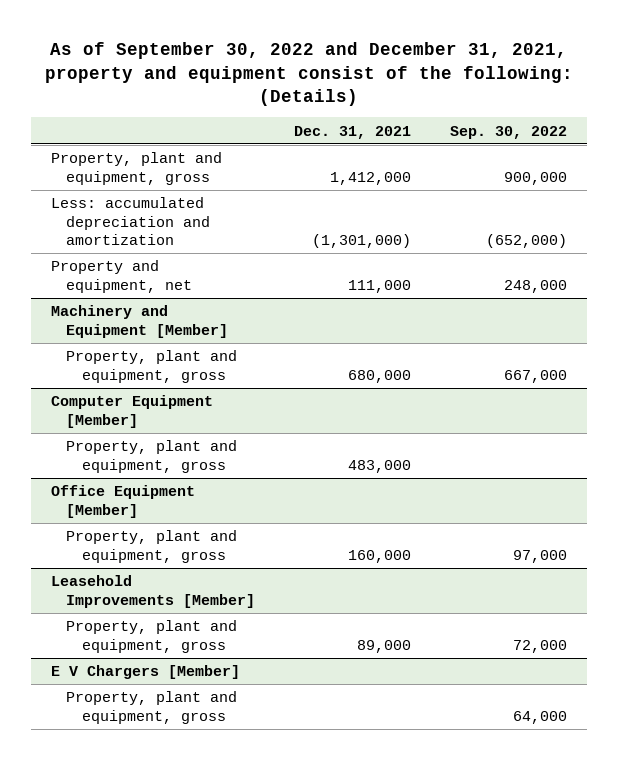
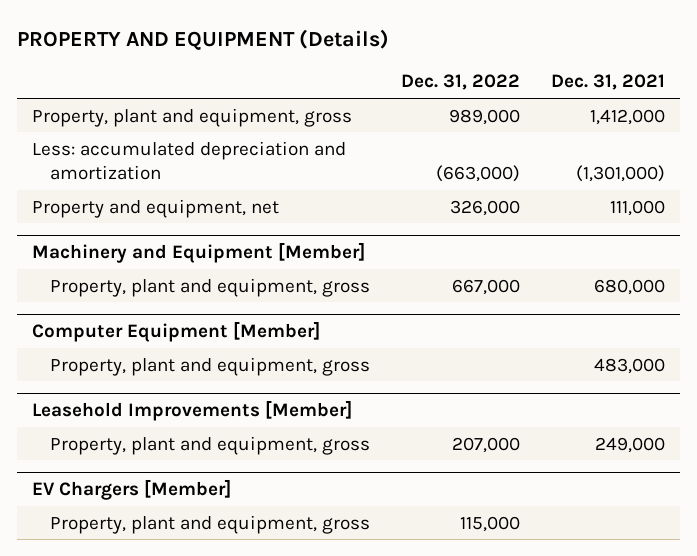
- As of September 30, 2022 and December 31, 2021, property and equipment consist of the following: (Details)
+ PROPERTY AND EQUIPMENT (Details)
- | Dec. 31, 2021 | Sep. 30, 2022
+ | Dec. 31, 2022 | Dec. 31, 2021
- Office Equipment [Member]
- Property, plant and equipment, gross | 160,000 | 97,000
@ Leasehold Improvements [Member]
- Property, plant and equipment, gross | 89,000 | 72,000
- E V Chargers [Member]
@ Leasehold Improvements [Member]
+ Property, plant and equipment, gross | 207,000 | 249,000
+ EV Chargers [Member]

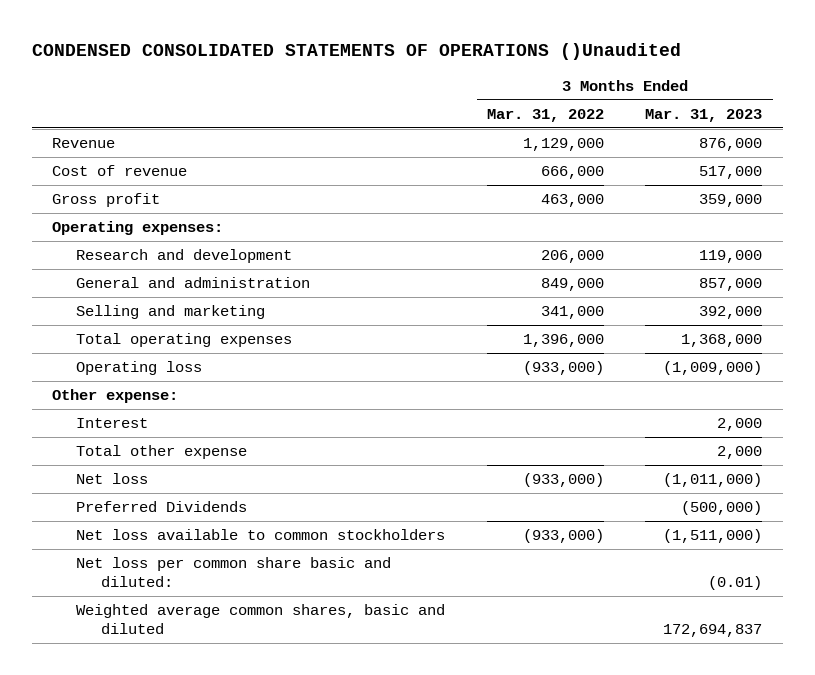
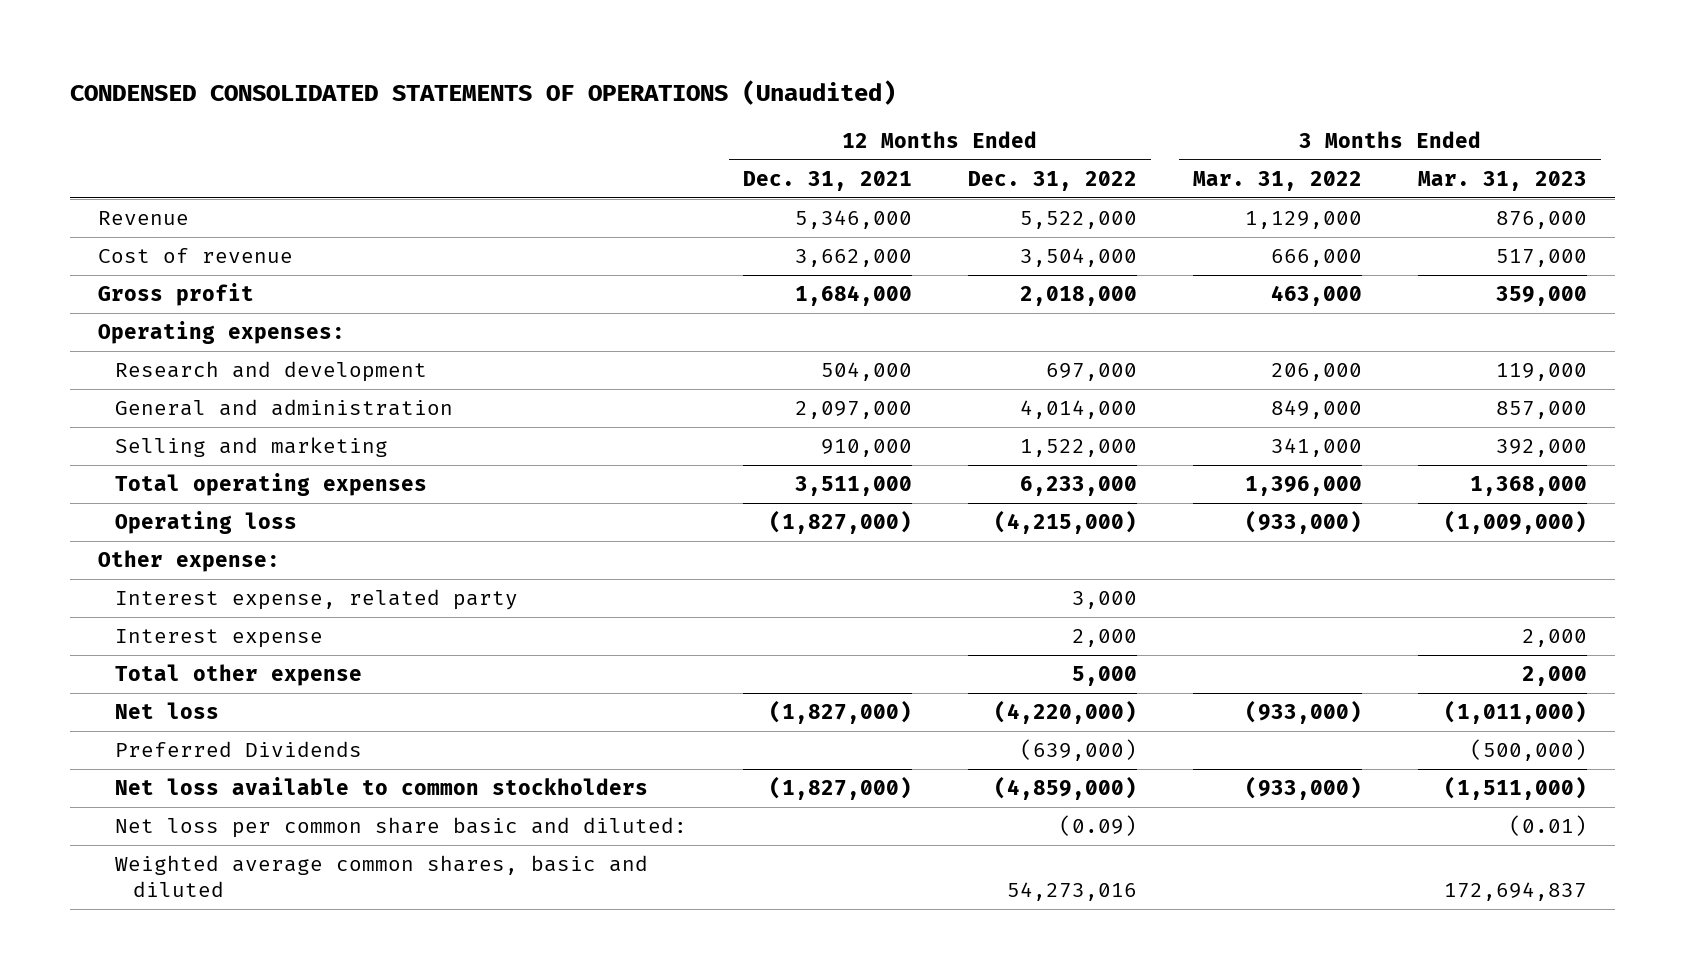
- CONDENSED CONSOLIDATED STATEMENTS OF OPERATIONS ()Unaudited
+ CONDENSED CONSOLIDATED STATEMENTS OF OPERATIONS (Unaudited)
- | 3 Months Ended Mar. 31, 2022 | 3 Months Ended Mar. 31, 2023
+ | 12 Months Ended Dec. 31, 2021 | 12 Months Ended Dec. 31, 2022 | 3 Months Ended Mar. 31, 2022 | 3 Months Ended Mar. 31, 2023
- Interest | | 2,000
+ Interest expense, related party | | 3,000 | |
+ Interest expense | | 2,000 | | 2,000

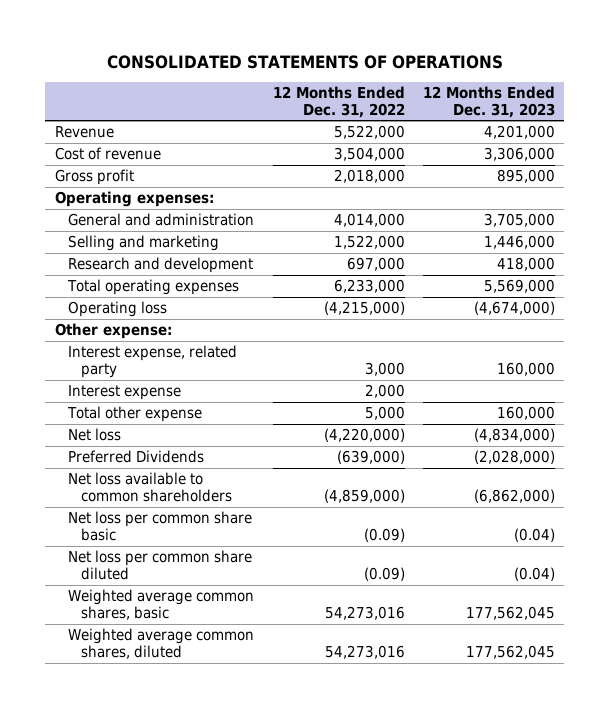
- CONDENSED CONSOLIDATED STATEMENTS OF OPERATIONS (Unaudited)
+ CONSOLIDATED STATEMENTS OF OPERATIONS
- | 12 Months Ended Dec. 31, 2021 | 12 Months Ended Dec. 31, 2022 | 3 Months Ended Mar. 31, 2022 | 3 Months Ended Mar. 31, 2023
+ | 12 Months Ended Dec. 31, 2022 | 12 Months Ended Dec. 31, 2023
moved down: Research and development | 697,000 | 418,000
- Net loss available to common stockholders | (1,827,000) | (4,859,000) | (933,000) | (1,511,000)
- Net loss per common share basic and diluted: | | (0.09) | | (0.01)
- Weighted average common shares, basic and diluted | | 54,273,016 | | 172,694,837
+ Net loss available to common shareholders | (4,859,000) | (6,862,000)
+ Net loss per common share basic | (0.09) | (0.04)
+ Net loss per common share diluted | (0.09) | (0.04)
+ Weighted average common shares, basic | 54,273,016 | 177,562,045
+ Weighted average common shares, diluted | 54,273,016 | 177,562,045

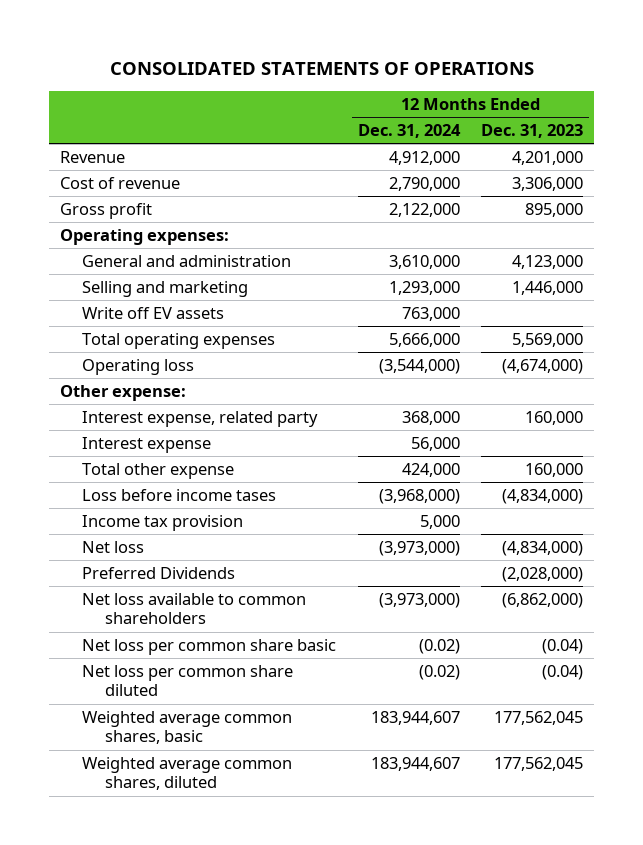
- | 12 Months Ended Dec. 31, 2022 | 12 Months Ended Dec. 31, 2023
+ | 12 Months Ended Dec. 31, 2024 | 12 Months Ended Dec. 31, 2023
- General and administration | 4,014,000 | 3,705,000
+ General and administration | 3,610,000 | 4,123,000
- Research and development | 697,000 | 418,000
+ Write off EV assets | 763,000 |
+ Loss before income tases | (3,968,000) | (4,834,000)
+ Income tax provision | 5,000 |

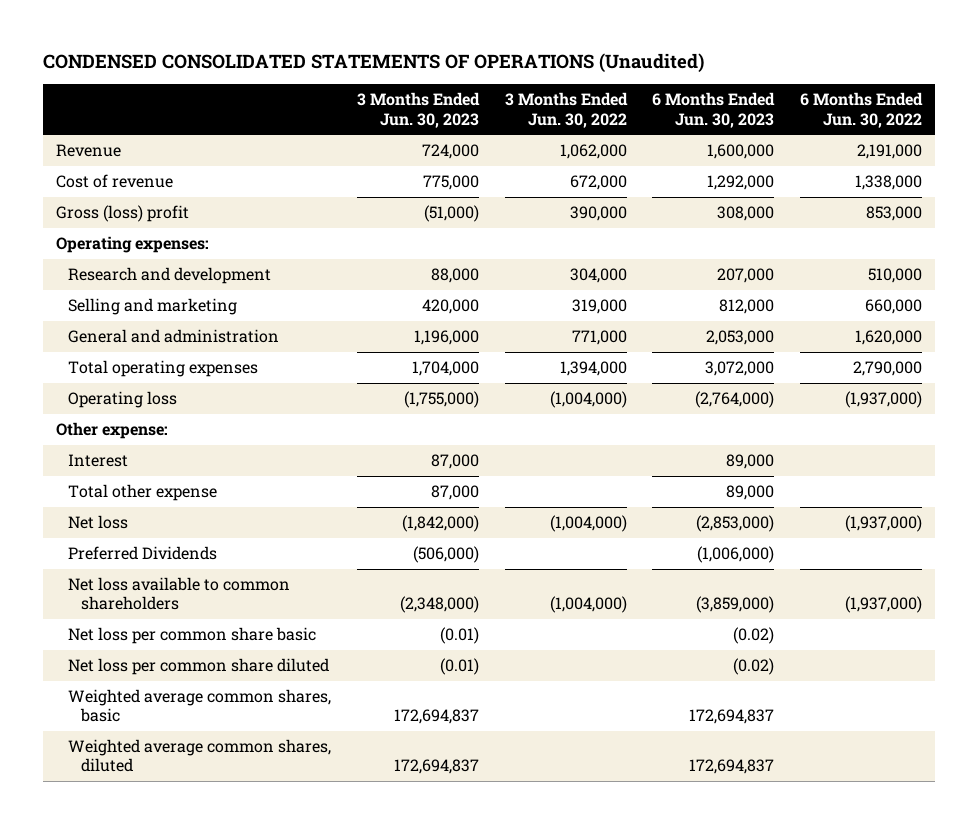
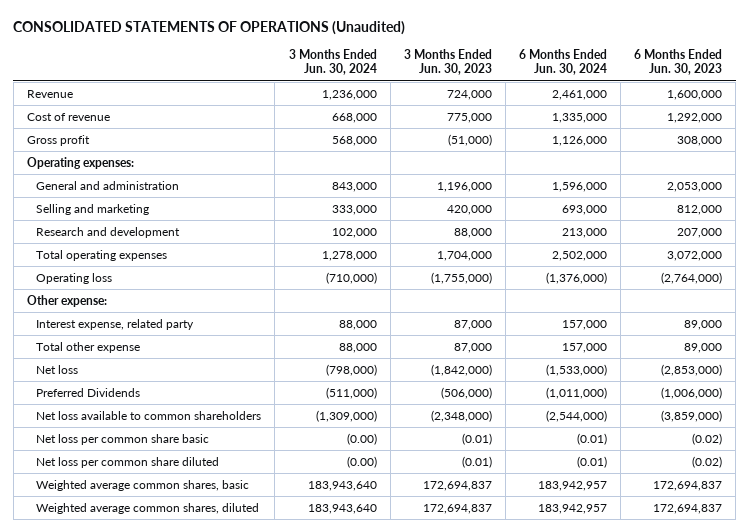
- CONDENSED CONSOLIDATED STATEMENTS OF OPERATIONS (Unaudited)
+ CONSOLIDATED STATEMENTS OF OPERATIONS (Unaudited)
- | 3 Months Ended Jun. 30, 2023 | 3 Months Ended Jun. 30, 2022 | 6 Months Ended Jun. 30, 2023 | 6 Months Ended Jun. 30, 2022
+ | 3 Months Ended Jun. 30, 2024 | 3 Months Ended Jun. 30, 2023 | 6 Months Ended Jun. 30, 2024 | 6 Months Ended Jun. 30, 2023
- Gross (loss) profit | (51,000) | 390,000 | 308,000 | 853,000
+ Gross profit | 568,000 | (51,000) | 1,126,000 | 308,000
moved down: Selling and marketing | 333,000 | 420,000 | 693,000 | 812,000
moved down: Research and development | 102,000 | 88,000 | 213,000 | 207,000
- Interest | 87,000 | | 89,000 |
+ Interest expense, related party | 88,000 | 87,000 | 157,000 | 89,000

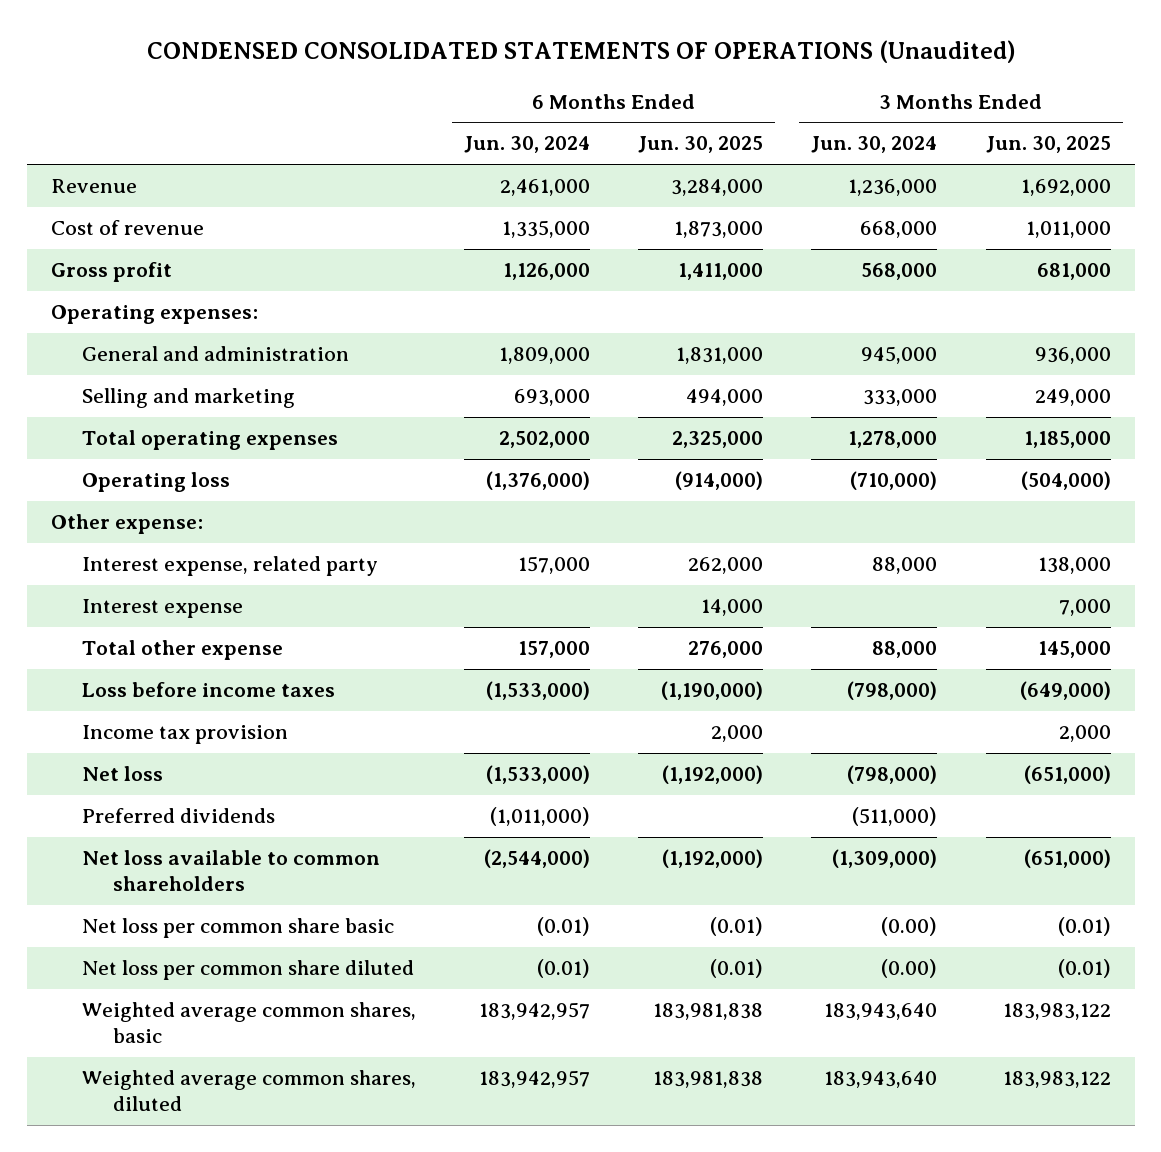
- CONSOLIDATED STATEMENTS OF OPERATIONS (Unaudited)
+ CONDENSED CONSOLIDATED STATEMENTS OF OPERATIONS (Unaudited)
- | 3 Months Ended Jun. 30, 2024 | 3 Months Ended Jun. 30, 2023 | 6 Months Ended Jun. 30, 2024 | 6 Months Ended Jun. 30, 2023
+ | 6 Months Ended Jun. 30, 2024 | 6 Months Ended Jun. 30, 2025 | 3 Months Ended Jun. 30, 2024 | 3 Months Ended Jun. 30, 2025
- General and administration | 843,000 | 1,196,000 | 1,596,000 | 2,053,000
+ General and administration | 1,809,000 | 1,831,000 | 945,000 | 936,000
- Research and development | 102,000 | 88,000 | 213,000 | 207,000
+ Interest expense | | 14,000 | | 7,000
+ Loss before income taxes | (1,533,000) | (1,190,000) | (798,000) | (649,000)
+ Income tax provision | | 2,000 | | 2,000
- Preferred Dividends | (511,000) | (506,000) | (1,011,000) | (1,006,000)
+ Preferred dividends | (1,011,000) | | (511,000) |

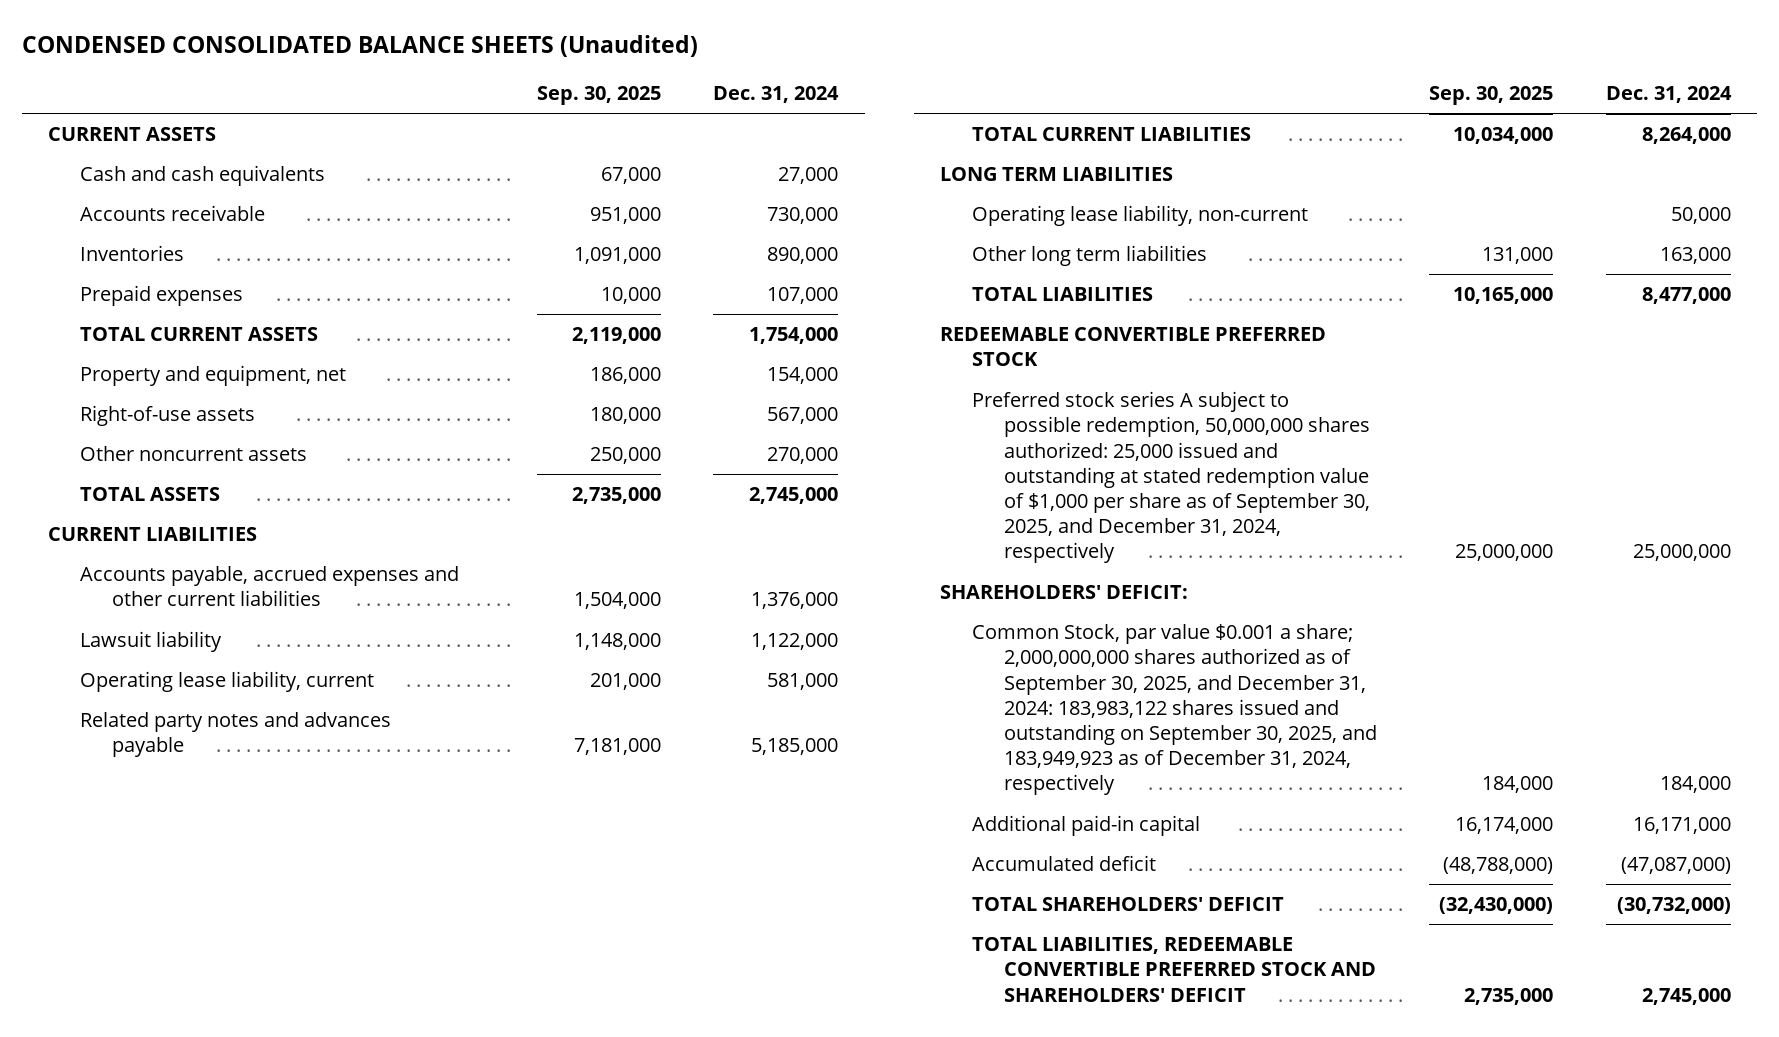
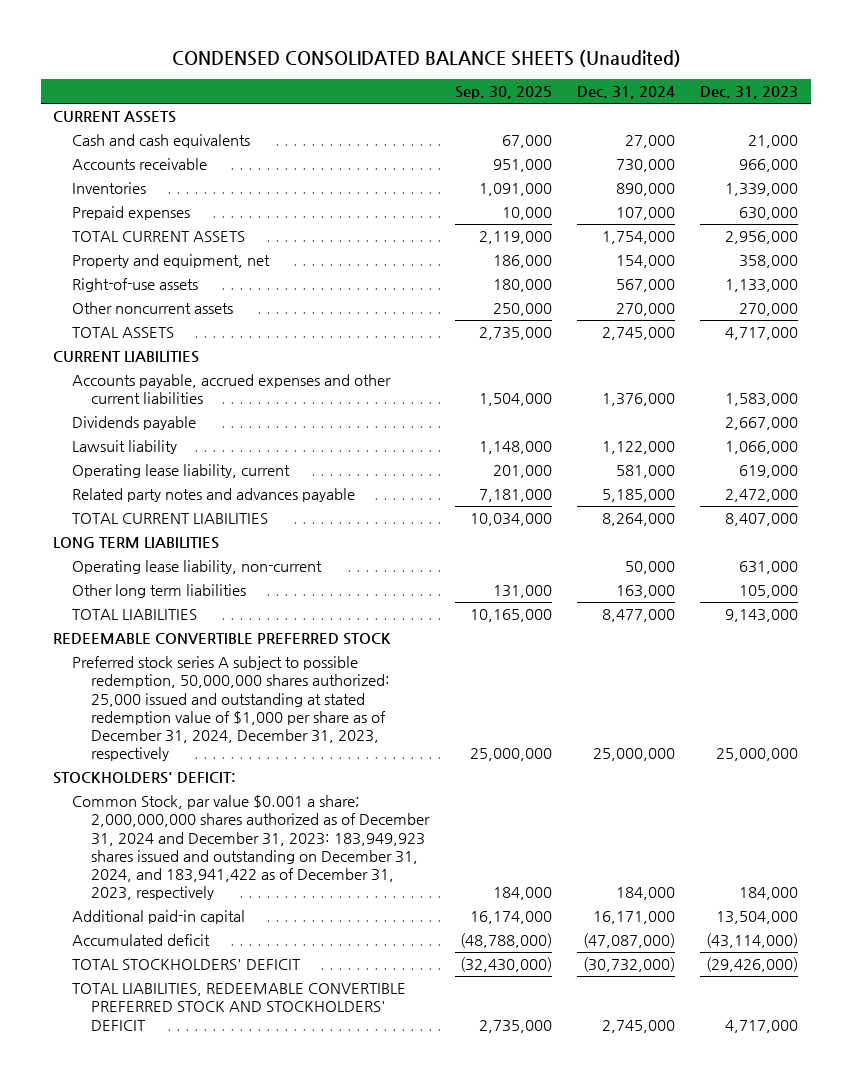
- | Sep. 30, 2025 | Dec. 31, 2024
+ | Sep. 30, 2025 | Dec. 31, 2024 | Dec. 31, 2023
+ Dividends payable | | | 2,667,000
- Preferred stock series A subject to possible redemption, 50,000,000 shares authorized: 25,000 issued and outstanding at stated redemption value of $1,000 per share as of September 30, 2025, and December 31, 2024, respectively | 25,000,000 | 25,000,000
- SHAREHOLDERS' DEFICIT:
- Common Stock, par value $0.001 a share; 2,000,000,000 shares authorized as of September 30, 2025, and December 31, 2024: 183,983,122 shares issued and outstanding on September 30, 2025, and 183,949,923 as of December 31, 2024, respectively | 184,000 | 184,000
+ Preferred stock series A subject to possible redemption, 50,000,000 shares authorized: 25,000 issued and outstanding at stated redemption value of $1,000 per share as of December 31, 2024, December 31, 2023, respectively | 25,000,000 | 25,000,000 | 25,000,000
+ STOCKHOLDERS' DEFICIT:
+ Common Stock, par value $0.001 a share; 2,000,000,000 shares authorized as of December 31, 2024 and December 31, 2023: 183,949,923 shares issued and outstanding on December 31, 2024, and 183,941,422 as of December 31, 2023, respectively | 184,000 | 184,000 | 184,000
- TOTAL SHAREHOLDERS' DEFICIT | (32,430,000) | (30,732,000)
- TOTAL LIABILITIES, REDEEMABLE CONVERTIBLE PREFERRED STOCK AND SHAREHOLDERS' DEFICIT | 2,735,000 | 2,745,000
+ TOTAL STOCKHOLDERS' DEFICIT | (32,430,000) | (30,732,000) | (29,426,000)
+ TOTAL LIABILITIES, REDEEMABLE CONVERTIBLE PREFERRED STOCK AND STOCKHOLDERS' DEFICIT | 2,735,000 | 2,745,000 | 4,717,000

